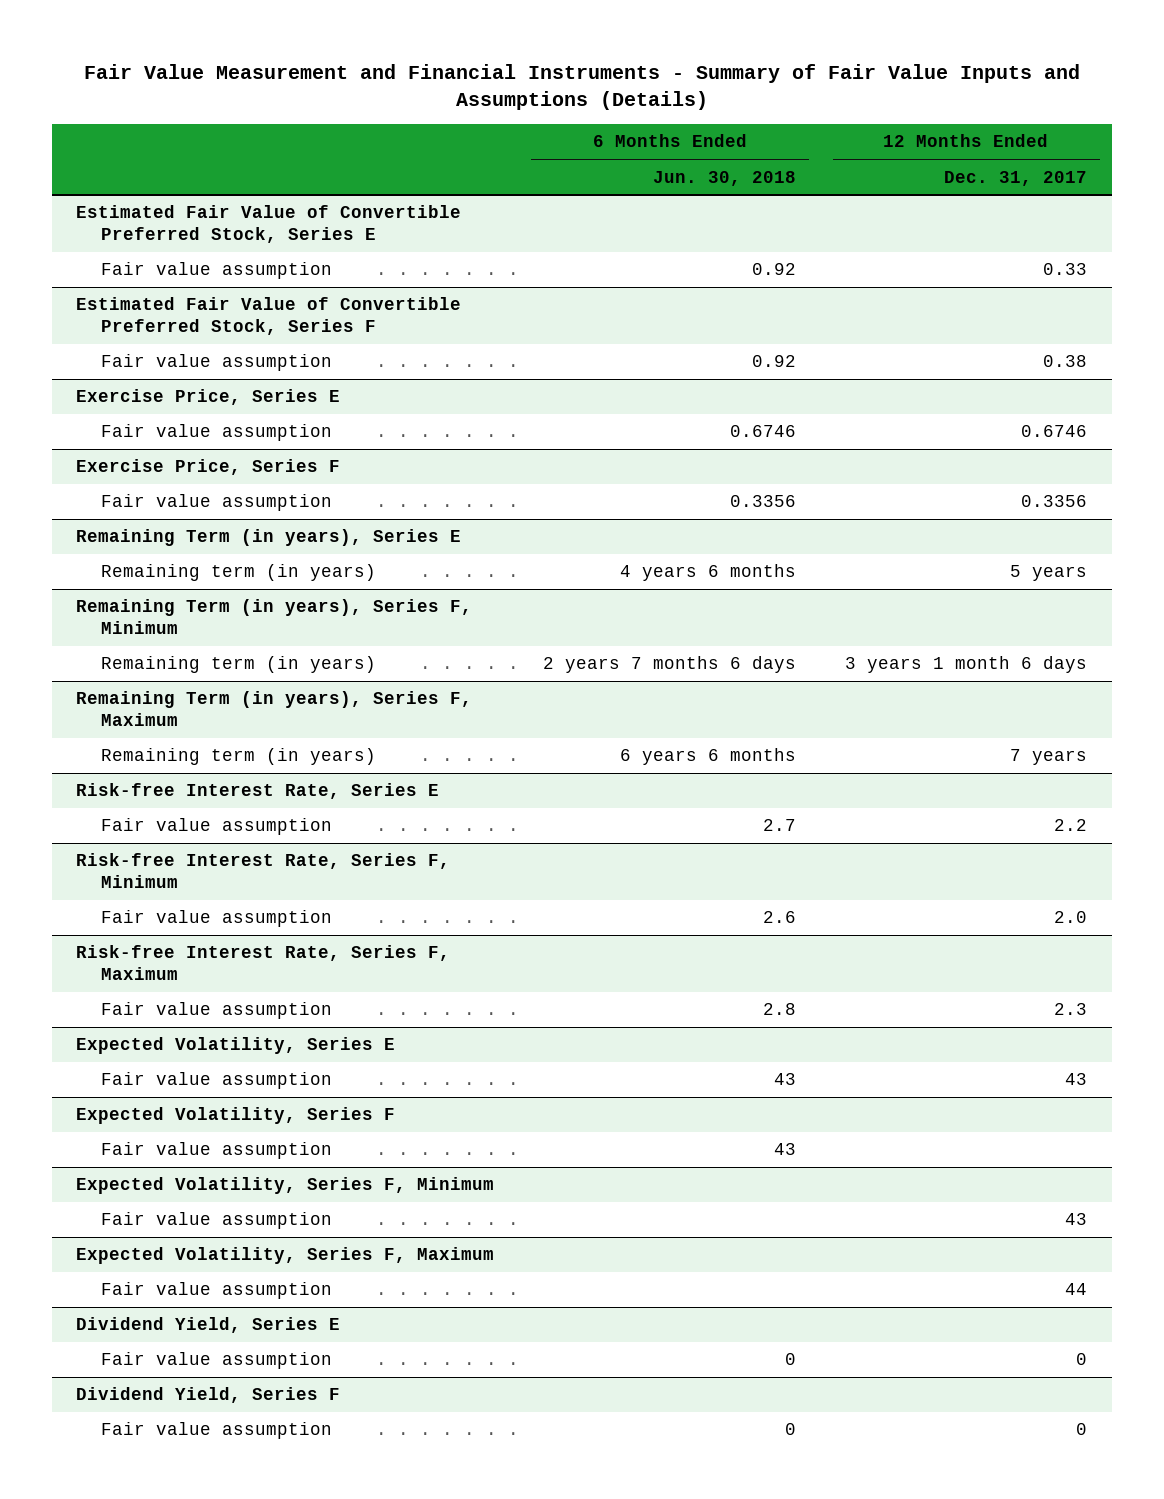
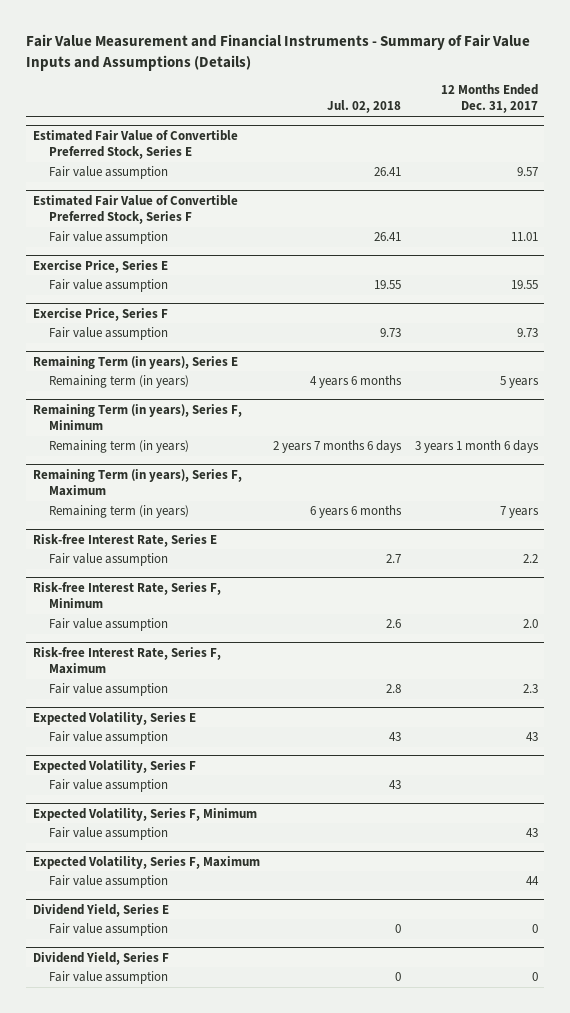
- | 6 Months Ended Jun. 30, 2018 | 12 Months Ended Dec. 31, 2017
+ | Jul. 02, 2018 | 12 Months Ended Dec. 31, 2017
@ Estimated Fair Value of Convertible Preferred Stock, Series E
- Fair value assumption | 0.92 | 0.33
+ Fair value assumption | 26.41 | 9.57
@ Estimated Fair Value of Convertible Preferred Stock, Series F
- Fair value assumption | 0.92 | 0.38
+ Fair value assumption | 26.41 | 11.01
@ Exercise Price, Series E
- Fair value assumption | 0.6746 | 0.6746
+ Fair value assumption | 19.55 | 19.55
@ Exercise Price, Series F
- Fair value assumption | 0.3356 | 0.3356
+ Fair value assumption | 9.73 | 9.73

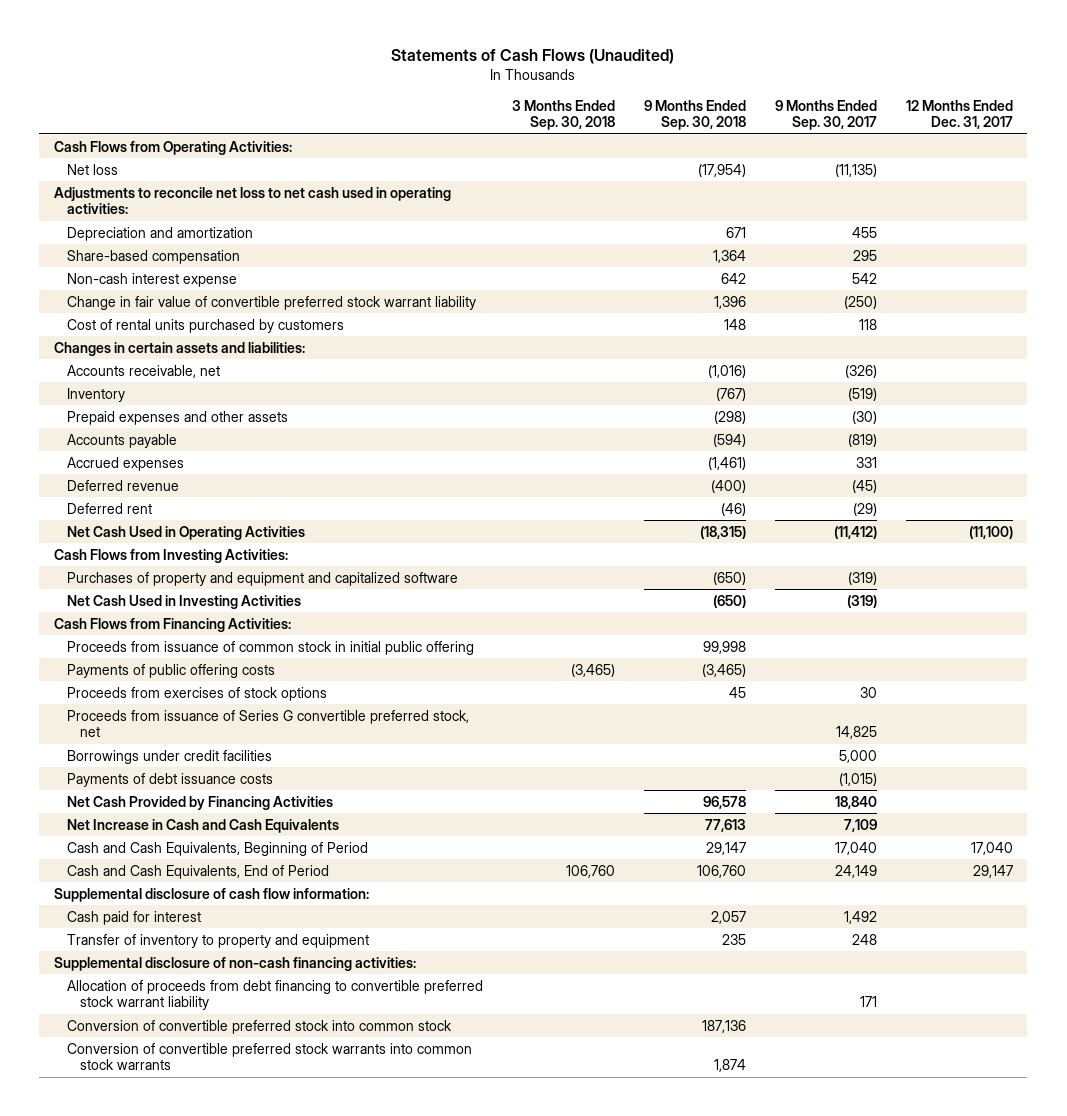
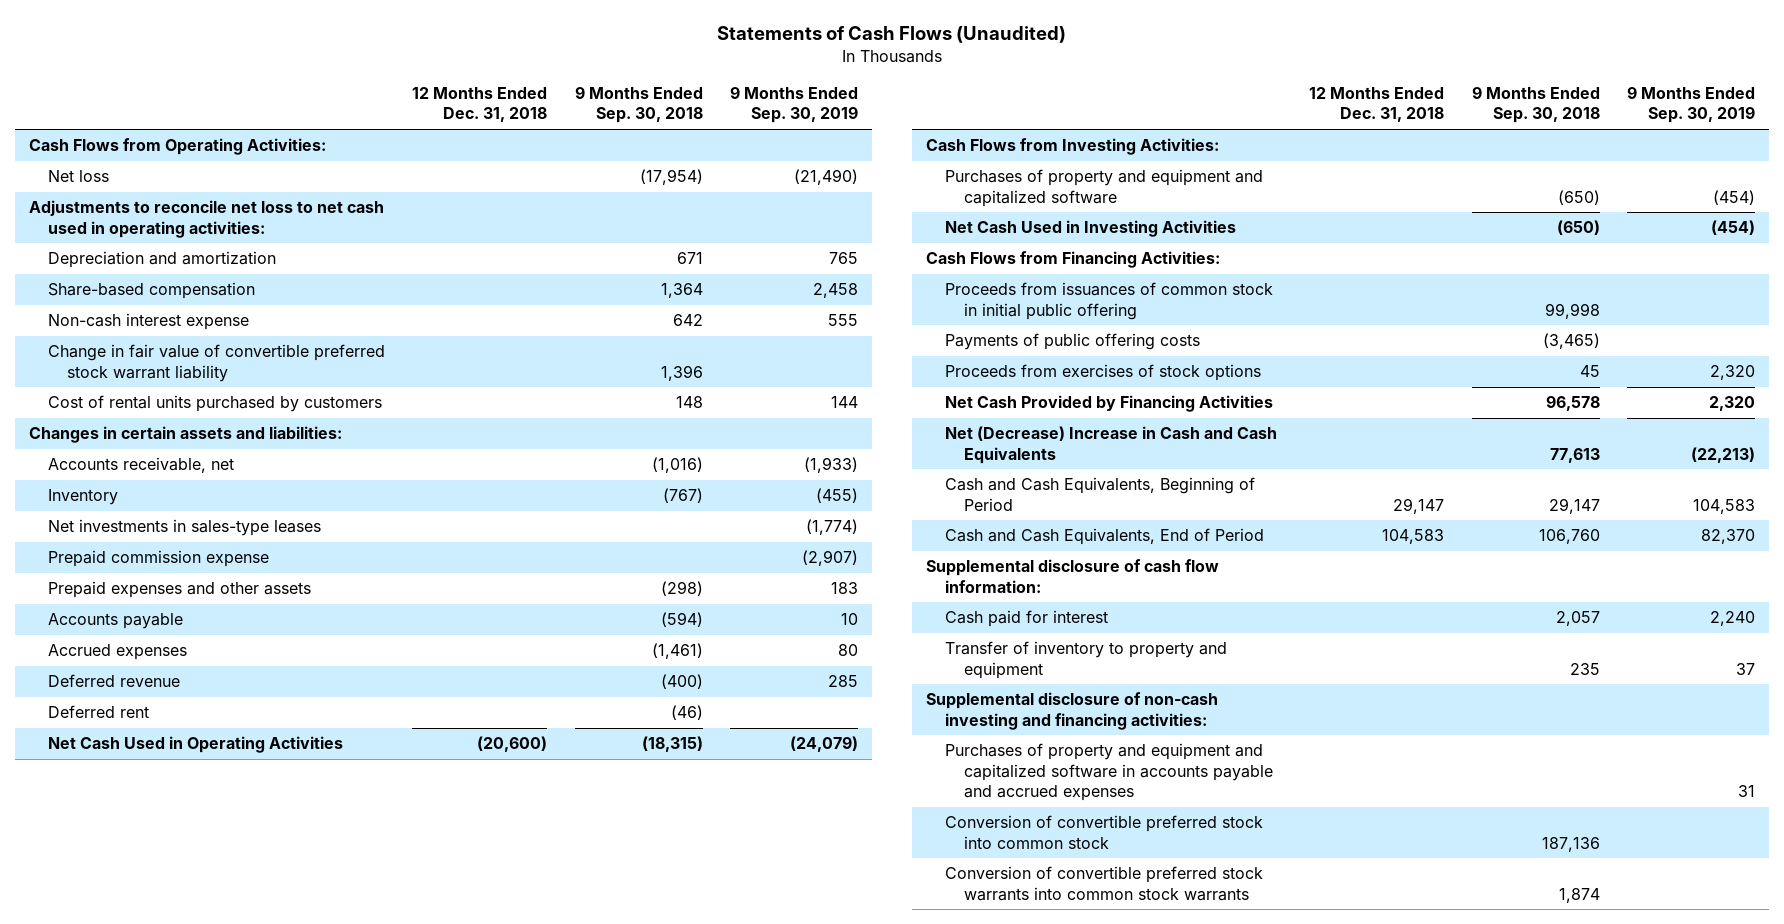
- | 3 Months Ended Sep. 30, 2018 | 9 Months Ended Sep. 30, 2018 | 9 Months Ended Sep. 30, 2017 | 12 Months Ended Dec. 31, 2017
+ | 12 Months Ended Dec. 31, 2018 | 9 Months Ended Sep. 30, 2018 | 9 Months Ended Sep. 30, 2019
+ Net investments in sales-type leases | | | (1,774)
+ Prepaid commission expense | | | (2,907)
- Proceeds from issuance of common stock in initial public offering | | 99,998 | |
+ Proceeds from issuances of common stock in initial public offering | | 99,998 |
- Proceeds from issuance of Series G convertible preferred stock, net | | | 14,825 |
- Borrowings under credit facilities | | | 5,000 |
- Payments of debt issuance costs | | | (1,015) |
- Net Increase in Cash and Cash Equivalents | | 77,613 | 7,109 |
+ Net (Decrease) Increase in Cash and Cash Equivalents | | 77,613 | (22,213)
- Supplemental disclosure of non-cash financing activities:
- Allocation of proceeds from debt financing to convertible preferred stock warrant liability | | | 171 |
+ Supplemental disclosure of non-cash investing and financing activities:
+ Purchases of property and equipment and capitalized software in accounts payable and accrued expenses | | | 31

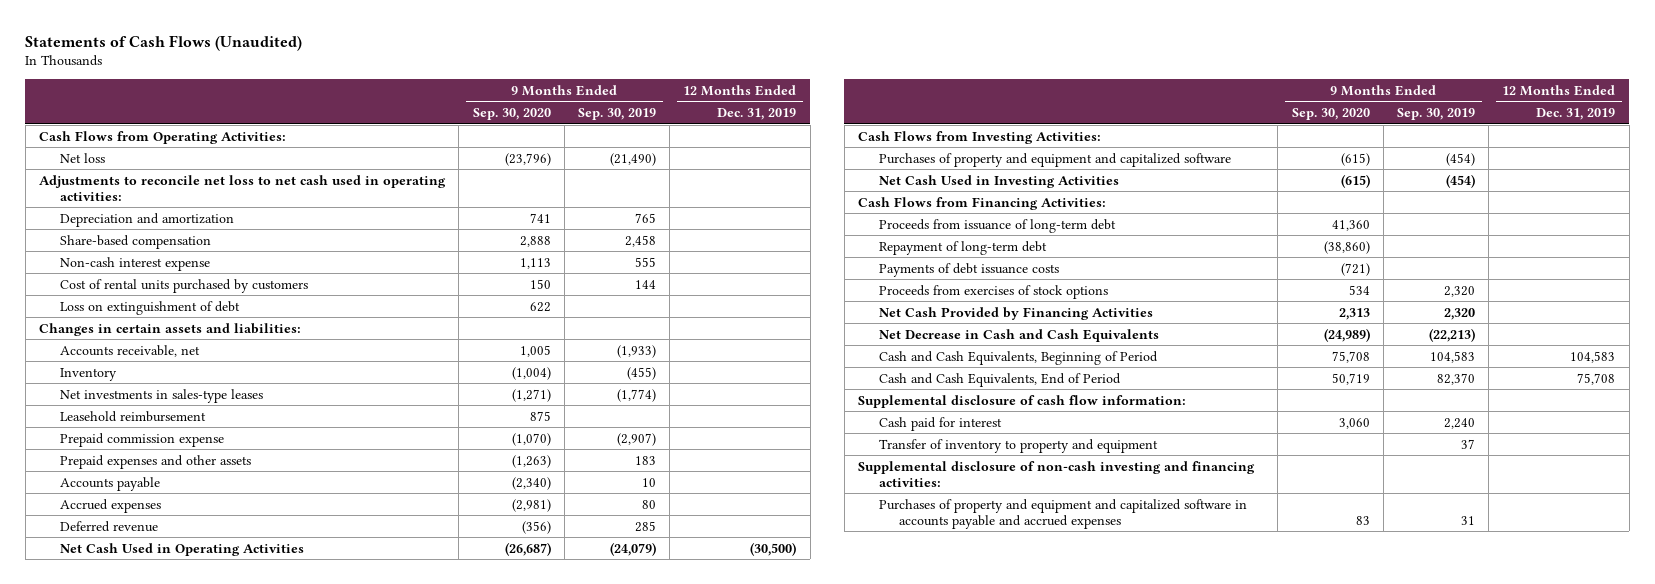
- | 12 Months Ended Dec. 31, 2018 | 9 Months Ended Sep. 30, 2018 | 9 Months Ended Sep. 30, 2019
+ | 9 Months Ended Sep. 30, 2020 | 9 Months Ended Sep. 30, 2019 | 12 Months Ended Dec. 31, 2019
- Change in fair value of convertible preferred stock warrant liability | | 1,396 |
+ Loss on extinguishment of debt | 622 | |
+ Leasehold reimbursement | 875 | |
- Deferred rent | | (46) |
- Proceeds from issuances of common stock in initial public offering | | 99,998 |
- Payments of public offering costs | | (3,465) |
+ Proceeds from issuance of long-term debt | 41,360 | |
+ Repayment of long-term debt | (38,860) | |
+ Payments of debt issuance costs | (721) | |
- Net (Decrease) Increase in Cash and Cash Equivalents | | 77,613 | (22,213)
+ Net Decrease in Cash and Cash Equivalents | (24,989) | (22,213) |
- Conversion of convertible preferred stock into common stock | | 187,136 |
- Conversion of convertible preferred stock warrants into common stock warrants | | 1,874 |

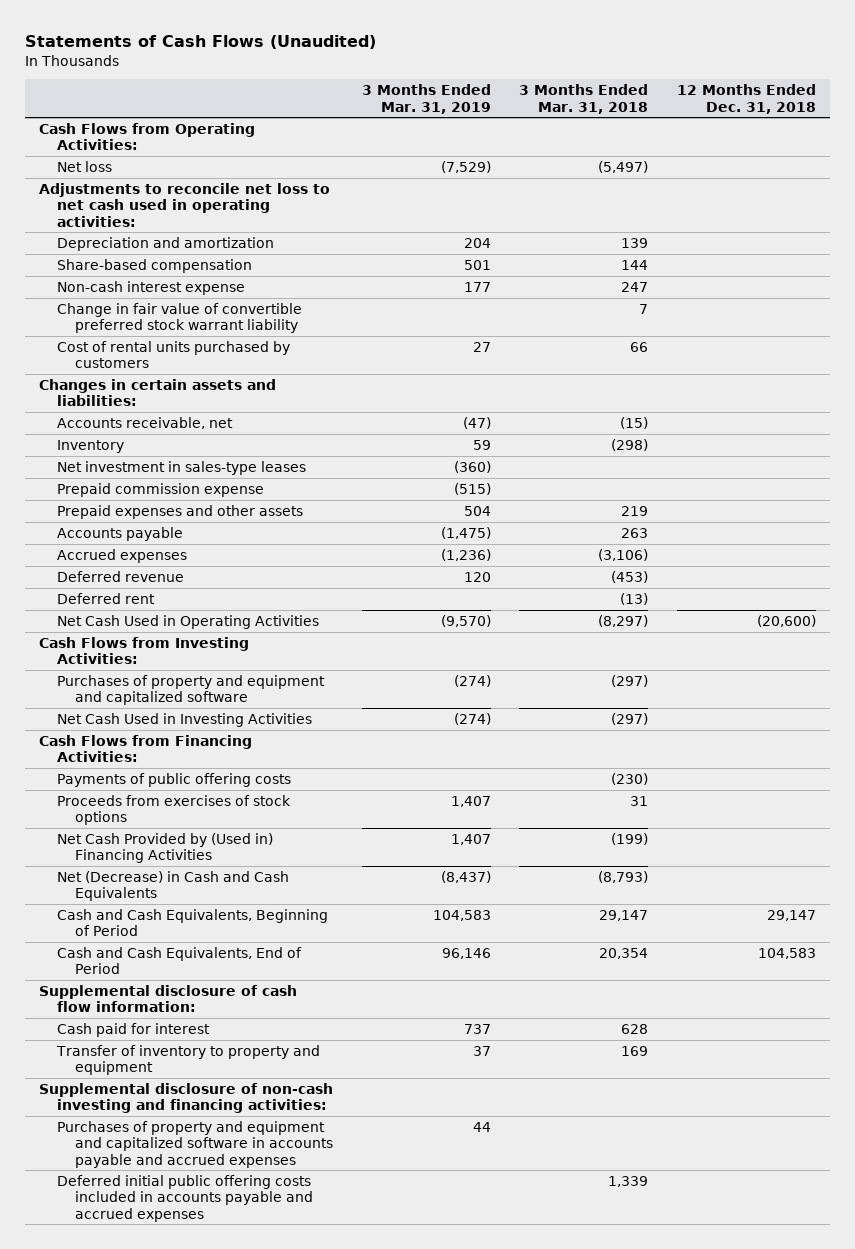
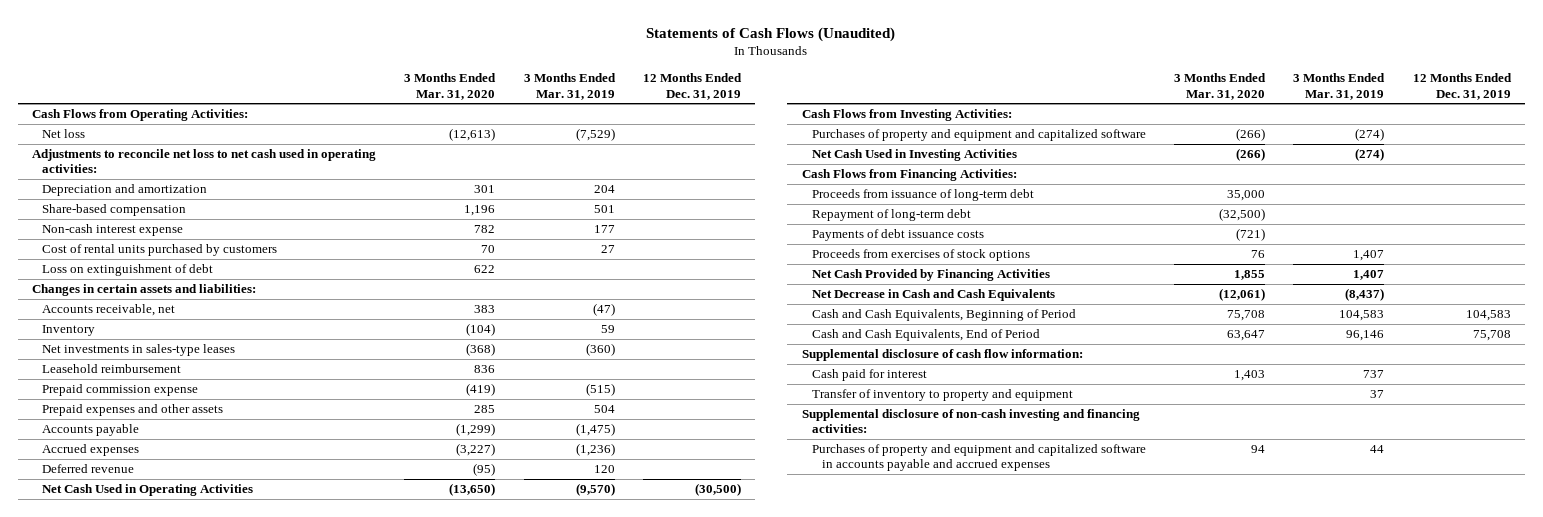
- | 3 Months Ended Mar. 31, 2019 | 3 Months Ended Mar. 31, 2018 | 12 Months Ended Dec. 31, 2018
+ | 3 Months Ended Mar. 31, 2020 | 3 Months Ended Mar. 31, 2019 | 12 Months Ended Dec. 31, 2019
- Change in fair value of convertible preferred stock warrant liability | | 7 |
+ Loss on extinguishment of debt | 622 | |
- Net investment in sales-type leases | (360) | |
+ Net investments in sales-type leases | (368) | (360) |
+ Leasehold reimbursement | 836 | |
- Deferred rent | | (13) |
- Payments of public offering costs | | (230) |
+ Proceeds from issuance of long-term debt | 35,000 | |
+ Repayment of long-term debt | (32,500) | |
+ Payments of debt issuance costs | (721) | |
- Net Cash Provided by (Used in) Financing Activities | 1,407 | (199) |
- Net (Decrease) in Cash and Cash Equivalents | (8,437) | (8,793) |
+ Net Cash Provided by Financing Activities | 1,855 | 1,407 |
+ Net Decrease in Cash and Cash Equivalents | (12,061) | (8,437) |
- Deferred initial public offering costs included in accounts payable and accrued expenses | | 1,339 |

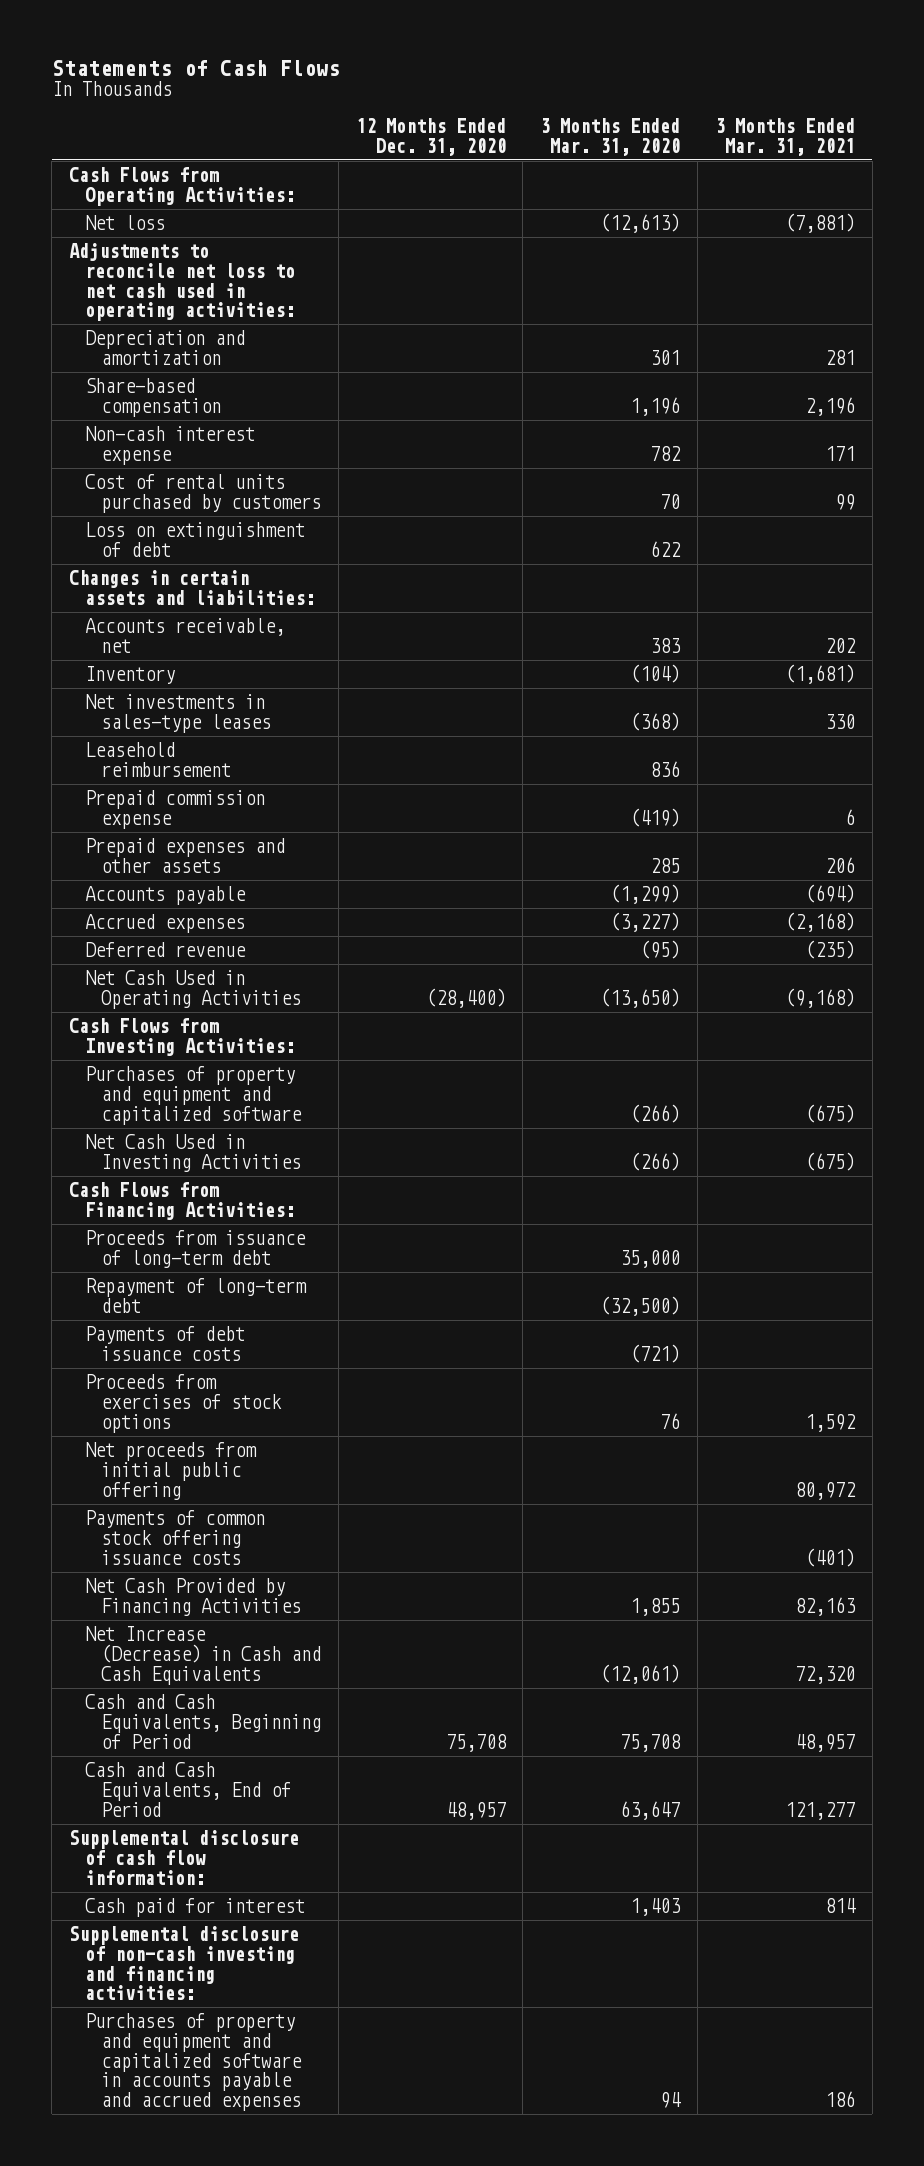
- Statements of Cash Flows (Unaudited)
+ Statements of Cash Flows
- | 3 Months Ended Mar. 31, 2020 | 3 Months Ended Mar. 31, 2019 | 12 Months Ended Dec. 31, 2019
+ | 12 Months Ended Dec. 31, 2020 | 3 Months Ended Mar. 31, 2020 | 3 Months Ended Mar. 31, 2021
+ Net proceeds from initial public offering | | | 80,972
+ Payments of common stock offering issuance costs | | | (401)
- Net Decrease in Cash and Cash Equivalents | (12,061) | (8,437) |
+ Net Increase (Decrease) in Cash and Cash Equivalents | | (12,061) | 72,320
- Transfer of inventory to property and equipment | | 37 |

